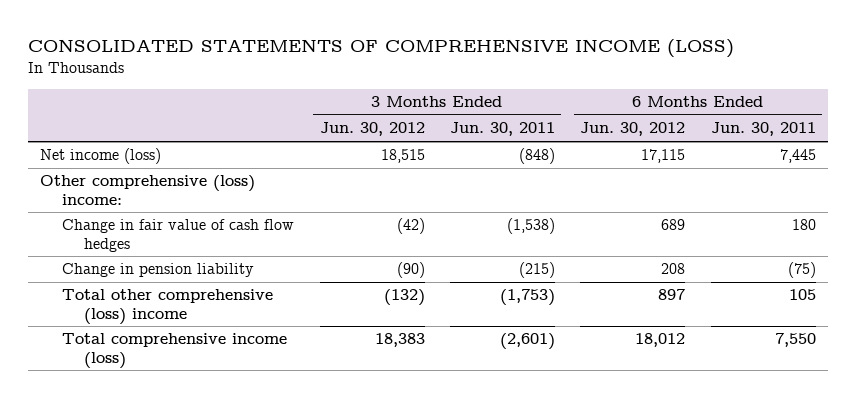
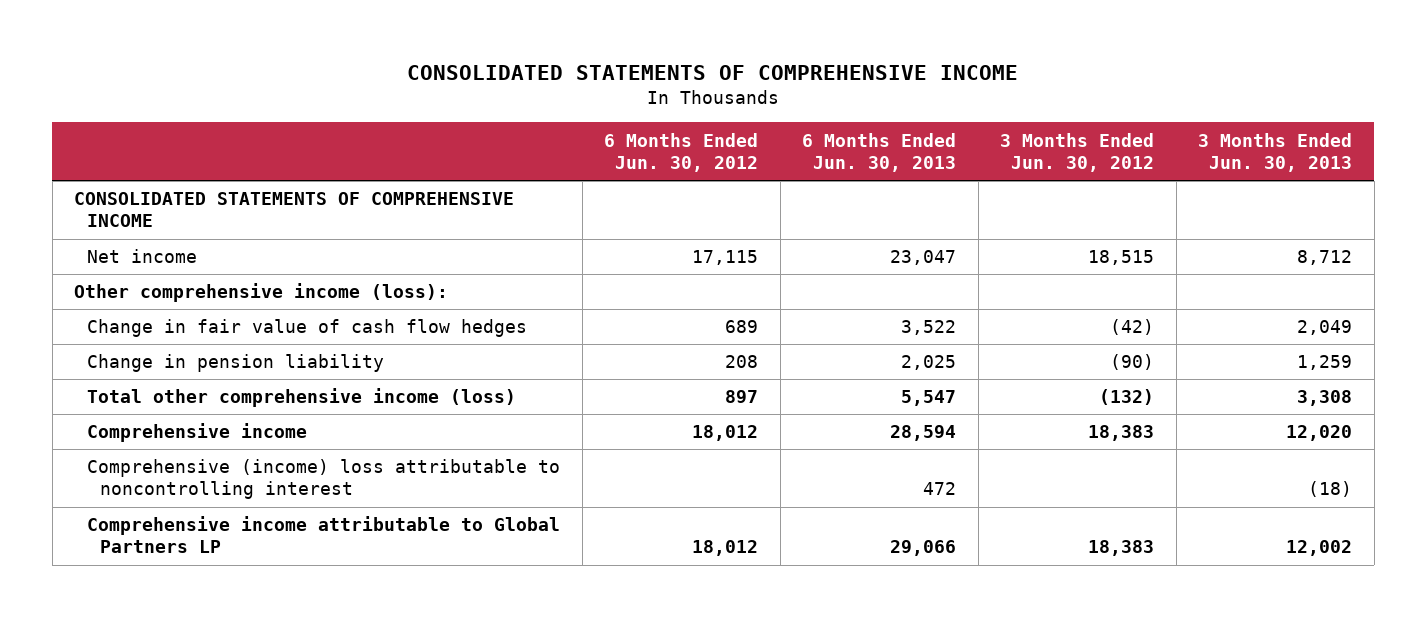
- CONSOLIDATED STATEMENTS OF COMPREHENSIVE INCOME (LOSS)
+ CONSOLIDATED STATEMENTS OF COMPREHENSIVE INCOME
- | 3 Months Ended Jun. 30, 2012 | 3 Months Ended Jun. 30, 2011 | 6 Months Ended Jun. 30, 2012 | 6 Months Ended Jun. 30, 2011
+ | 6 Months Ended Jun. 30, 2012 | 6 Months Ended Jun. 30, 2013 | 3 Months Ended Jun. 30, 2012 | 3 Months Ended Jun. 30, 2013
- Net income (loss) | 18,515 | (848) | 17,115 | 7,445
- Other comprehensive (loss) income:
+ CONSOLIDATED STATEMENTS OF COMPREHENSIVE INCOME
+ Net income | 17,115 | 23,047 | 18,515 | 8,712
+ Other comprehensive income (loss):
- Total other comprehensive (loss) income | (132) | (1,753) | 897 | 105
- Total comprehensive income (loss) | 18,383 | (2,601) | 18,012 | 7,550
+ Total other comprehensive income (loss) | 897 | 5,547 | (132) | 3,308
+ Comprehensive income | 18,012 | 28,594 | 18,383 | 12,020
+ Comprehensive (income) loss attributable to noncontrolling interest | | 472 | | (18)
+ Comprehensive income attributable to Global Partners LP | 18,012 | 29,066 | 18,383 | 12,002

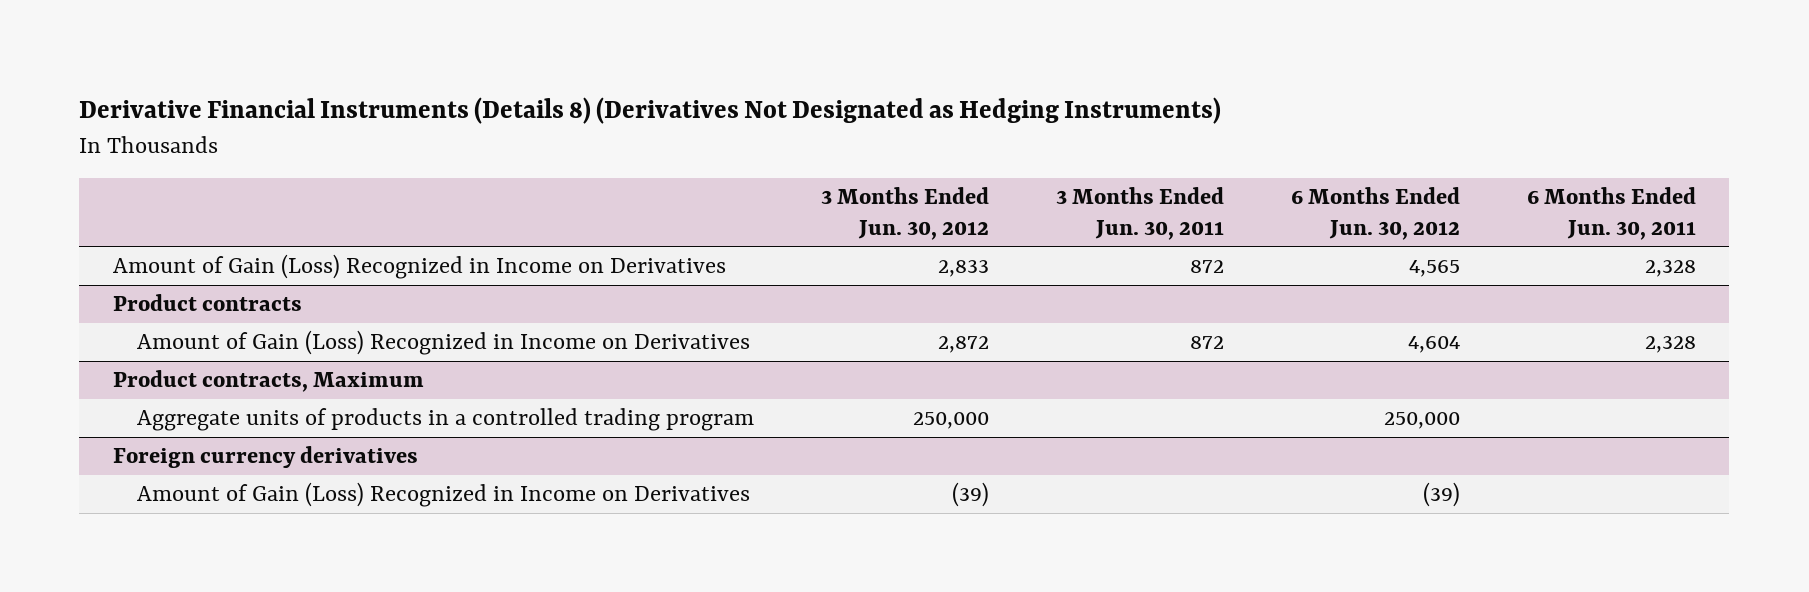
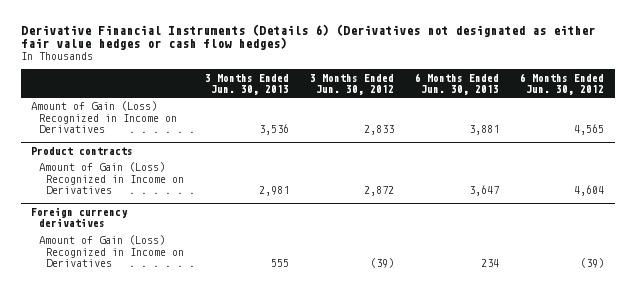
- Derivative Financial Instruments (Details 8) (Derivatives Not Designated as Hedging Instruments)
+ Derivative Financial Instruments (Details 6) (Derivatives not designated as either fair value hedges or cash flow hedges)
- | 3 Months Ended Jun. 30, 2012 | 3 Months Ended Jun. 30, 2011 | 6 Months Ended Jun. 30, 2012 | 6 Months Ended Jun. 30, 2011
+ | 3 Months Ended Jun. 30, 2013 | 3 Months Ended Jun. 30, 2012 | 6 Months Ended Jun. 30, 2013 | 6 Months Ended Jun. 30, 2012
- Product contracts, Maximum
- Aggregate units of products in a controlled trading program | 250,000 | | 250,000 |

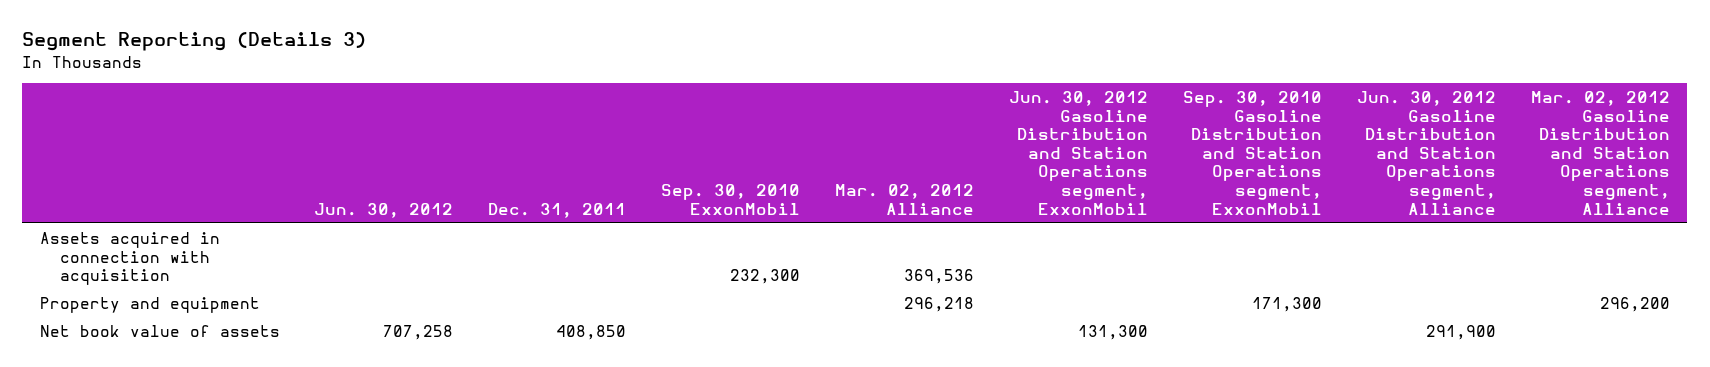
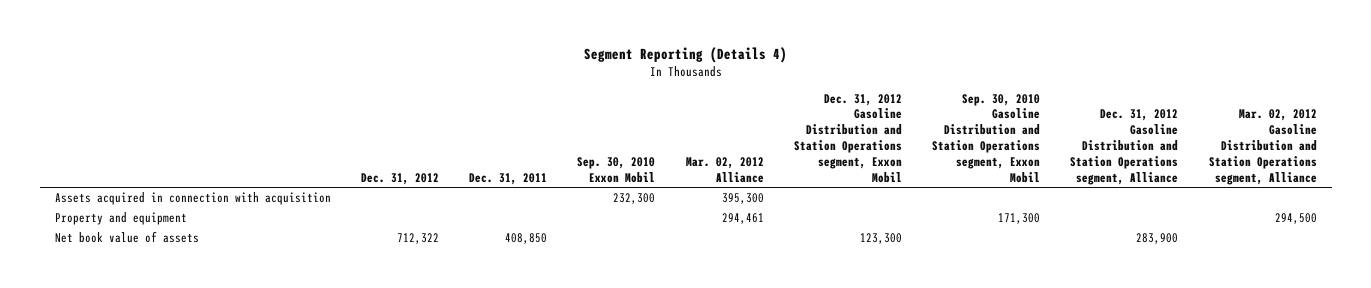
- Segment Reporting (Details 3)
+ Segment Reporting (Details 4)
- | Jun. 30, 2012 | Dec. 31, 2011 | Sep. 30, 2010 ExxonMobil | Mar. 02, 2012 Alliance | Jun. 30, 2012 Gasoline Distribution and Station Operations segment, ExxonMobil | Sep. 30, 2010 Gasoline Distribution and Station Operations segment, ExxonMobil | Jun. 30, 2012 Gasoline Distribution and Station Operations segment, Alliance | Mar. 02, 2012 Gasoline Distribution and Station Operations segment, Alliance
+ | Dec. 31, 2012 | Dec. 31, 2011 | Sep. 30, 2010 Exxon Mobil | Mar. 02, 2012 Alliance | Dec. 31, 2012 Gasoline Distribution and Station Operations segment, Exxon Mobil | Sep. 30, 2010 Gasoline Distribution and Station Operations segment, Exxon Mobil | Dec. 31, 2012 Gasoline Distribution and Station Operations segment, Alliance | Mar. 02, 2012 Gasoline Distribution and Station Operations segment, Alliance
- Assets acquired in connection with acquisition | | | 232,300 | 369,536 | | | |
- Property and equipment | | | | 296,218 | | 171,300 | | 296,200
+ Assets acquired in connection with acquisition | | | 232,300 | 395,300 | | | |
+ Property and equipment | | | | 294,461 | | 171,300 | | 294,500

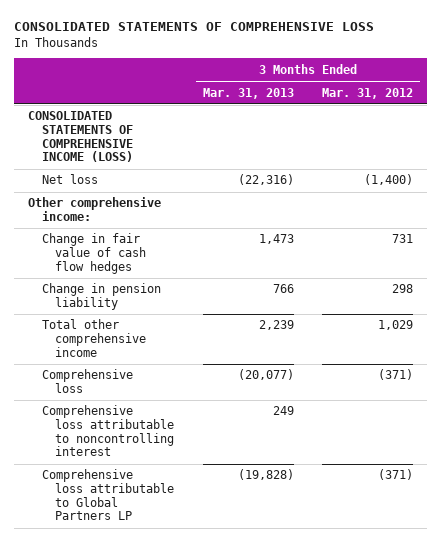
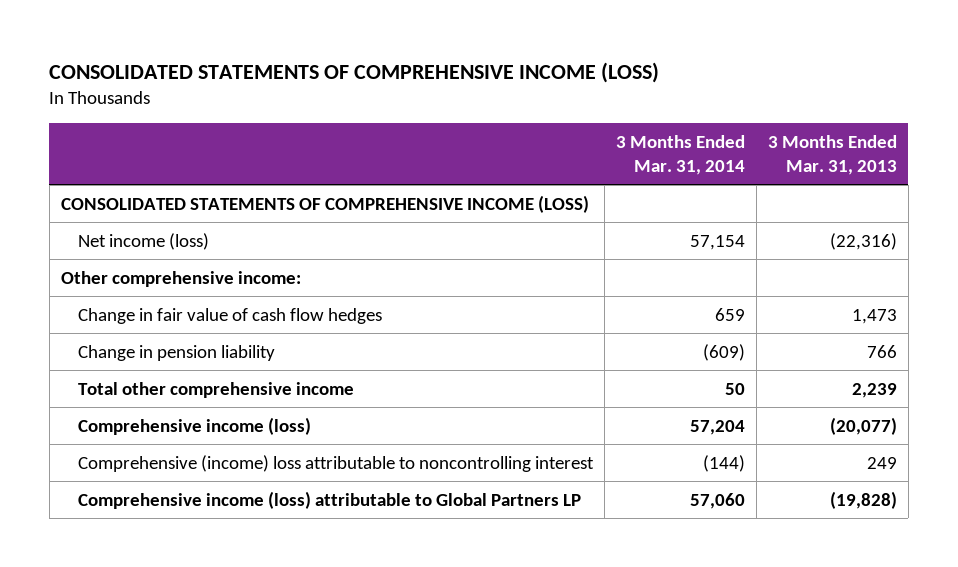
- CONSOLIDATED STATEMENTS OF COMPREHENSIVE LOSS
+ CONSOLIDATED STATEMENTS OF COMPREHENSIVE INCOME (LOSS)
- | 3 Months Ended Mar. 31, 2013 | 3 Months Ended Mar. 31, 2012
+ | 3 Months Ended Mar. 31, 2014 | 3 Months Ended Mar. 31, 2013
- Net loss | (22,316) | (1,400)
+ Net income (loss) | 57,154 | (22,316)
- Comprehensive loss | (20,077) | (371)
- Comprehensive loss attributable to noncontrolling interest | 249 |
- Comprehensive loss attributable to Global Partners LP | (19,828) | (371)
+ Comprehensive income (loss) | 57,204 | (20,077)
+ Comprehensive (income) loss attributable to noncontrolling interest | (144) | 249
+ Comprehensive income (loss) attributable to Global Partners LP | 57,060 | (19,828)

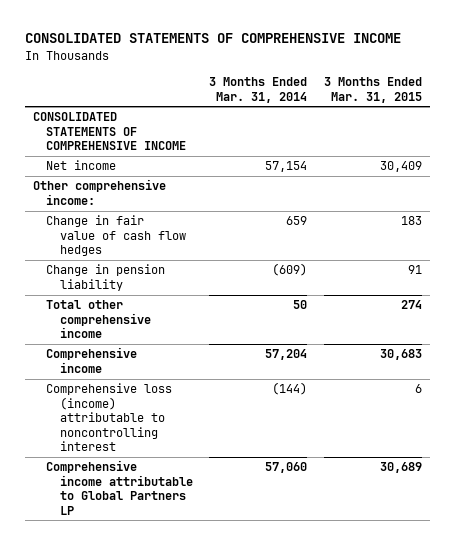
- CONSOLIDATED STATEMENTS OF COMPREHENSIVE INCOME (LOSS)
+ CONSOLIDATED STATEMENTS OF COMPREHENSIVE INCOME
- | 3 Months Ended Mar. 31, 2014 | 3 Months Ended Mar. 31, 2013
+ | 3 Months Ended Mar. 31, 2014 | 3 Months Ended Mar. 31, 2015
- CONSOLIDATED STATEMENTS OF COMPREHENSIVE INCOME (LOSS)
- Net income (loss) | 57,154 | (22,316)
+ CONSOLIDATED STATEMENTS OF COMPREHENSIVE INCOME
+ Net income | 57,154 | 30,409
- Comprehensive income (loss) | 57,204 | (20,077)
- Comprehensive (income) loss attributable to noncontrolling interest | (144) | 249
- Comprehensive income (loss) attributable to Global Partners LP | 57,060 | (19,828)
+ Comprehensive income | 57,204 | 30,683
+ Comprehensive loss (income) attributable to noncontrolling interest | (144) | 6
+ Comprehensive income attributable to Global Partners LP | 57,060 | 30,689

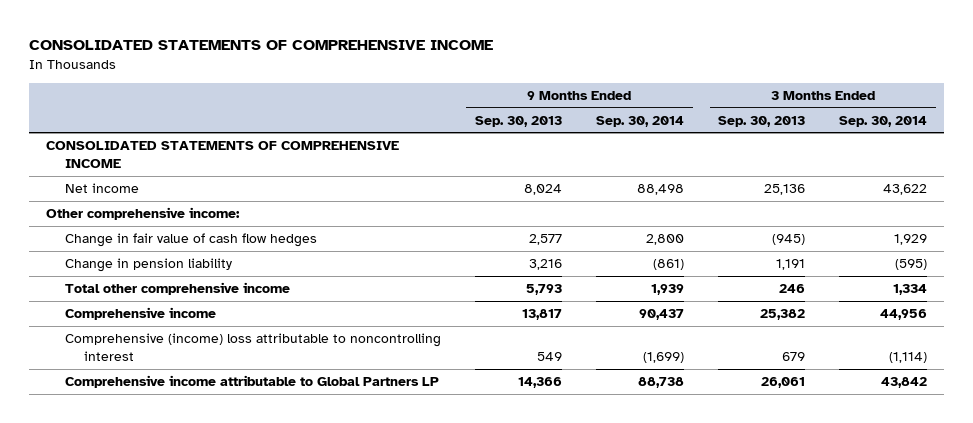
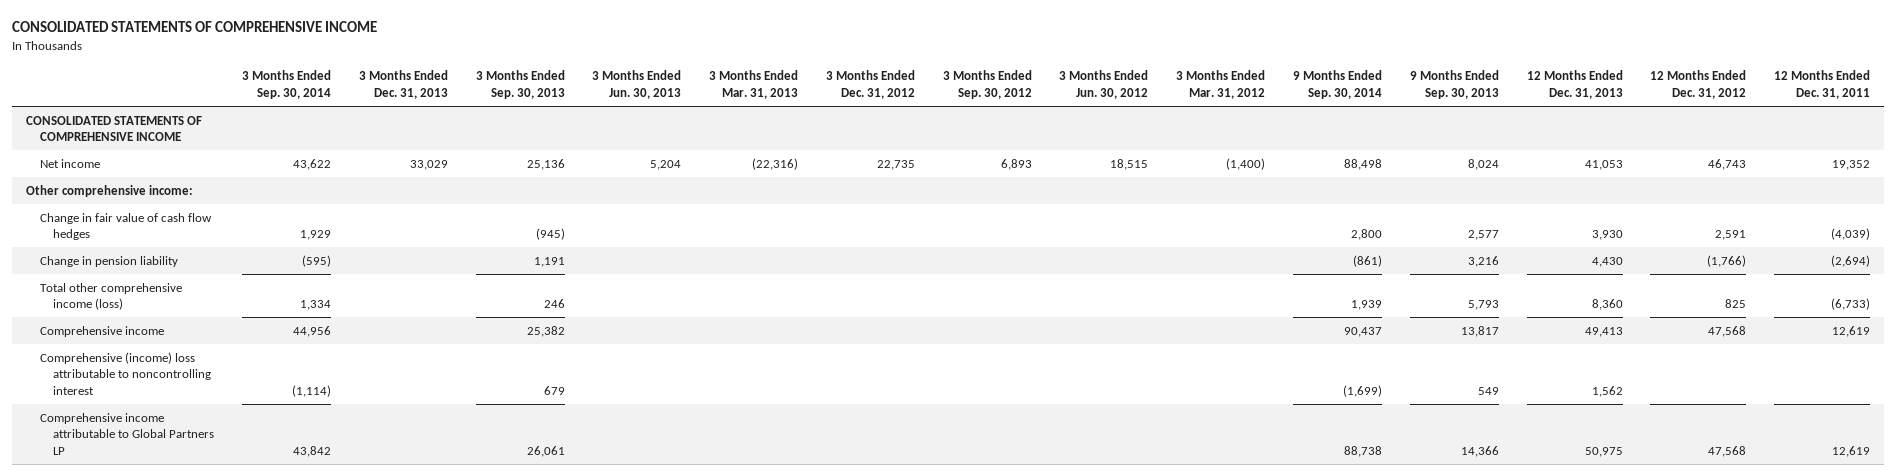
- | 9 Months Ended Sep. 30, 2013 | 9 Months Ended Sep. 30, 2014 | 3 Months Ended Sep. 30, 2013 | 3 Months Ended Sep. 30, 2014
+ | 3 Months Ended Sep. 30, 2014 | 3 Months Ended Dec. 31, 2013 | 3 Months Ended Sep. 30, 2013 | 3 Months Ended Jun. 30, 2013 | 3 Months Ended Mar. 31, 2013 | 3 Months Ended Dec. 31, 2012 | 3 Months Ended Sep. 30, 2012 | 3 Months Ended Jun. 30, 2012 | 3 Months Ended Mar. 31, 2012 | 9 Months Ended Sep. 30, 2014 | 9 Months Ended Sep. 30, 2013 | 12 Months Ended Dec. 31, 2013 | 12 Months Ended Dec. 31, 2012 | 12 Months Ended Dec. 31, 2011
- Total other comprehensive income | 5,793 | 1,939 | 246 | 1,334
+ Total other comprehensive income (loss) | 1,334 | | 246 | | | | | | | 1,939 | 5,793 | 8,360 | 825 | (6,733)

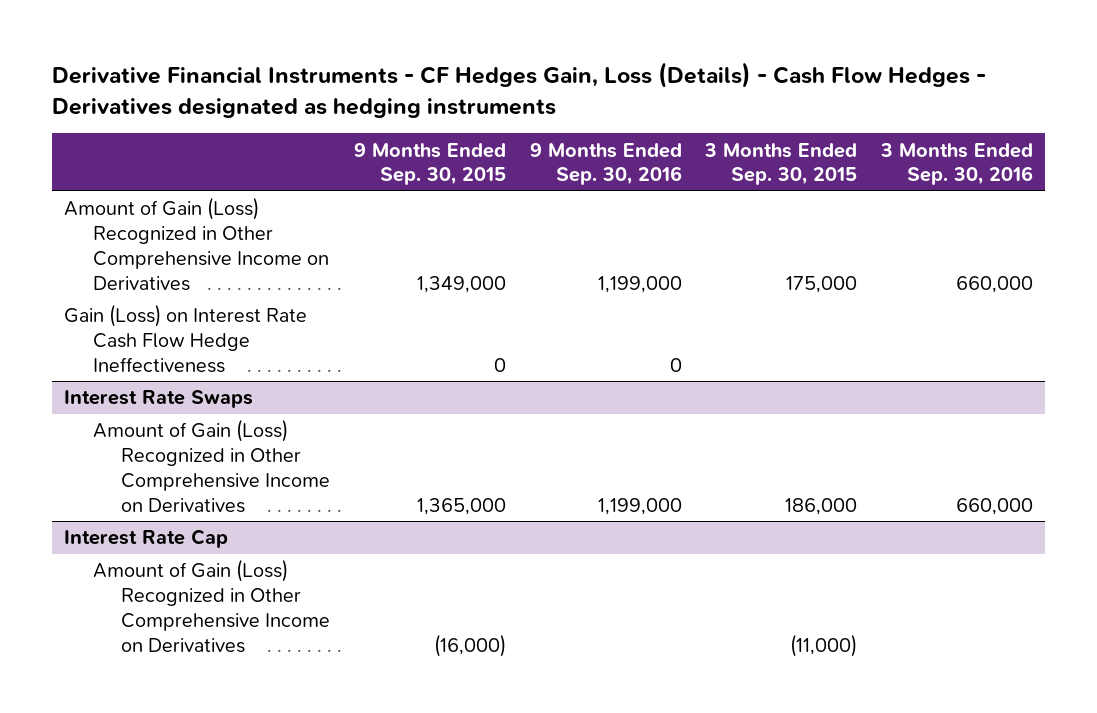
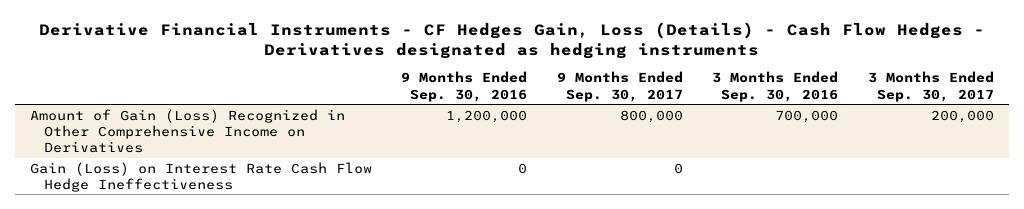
- | 9 Months Ended Sep. 30, 2015 | 9 Months Ended Sep. 30, 2016 | 3 Months Ended Sep. 30, 2015 | 3 Months Ended Sep. 30, 2016
+ | 9 Months Ended Sep. 30, 2016 | 9 Months Ended Sep. 30, 2017 | 3 Months Ended Sep. 30, 2016 | 3 Months Ended Sep. 30, 2017
- Amount of Gain (Loss) Recognized in Other Comprehensive Income on Derivatives | 1,349,000 | 1,199,000 | 175,000 | 660,000
+ Amount of Gain (Loss) Recognized in Other Comprehensive Income on Derivatives | 1,200,000 | 800,000 | 700,000 | 200,000
- Interest Rate Swaps
- Amount of Gain (Loss) Recognized in Other Comprehensive Income on Derivatives | 1,365,000 | 1,199,000 | 186,000 | 660,000
- Interest Rate Cap
- Amount of Gain (Loss) Recognized in Other Comprehensive Income on Derivatives | (16,000) | | (11,000) |

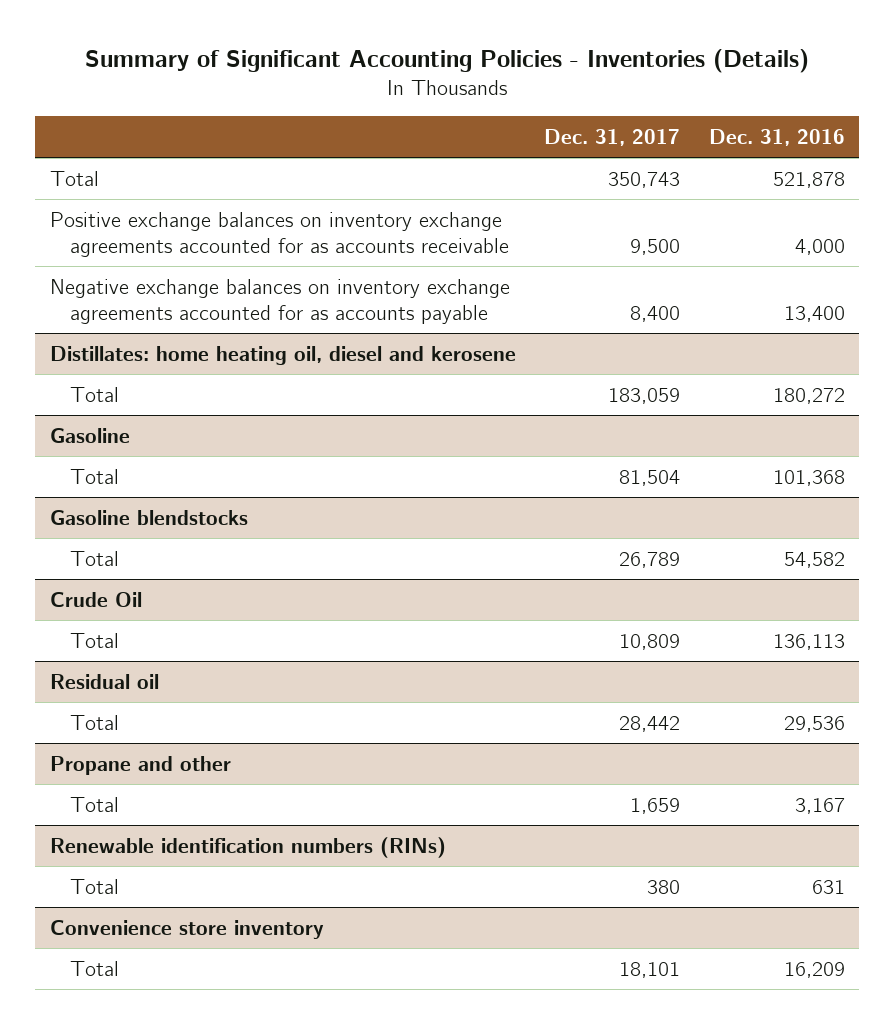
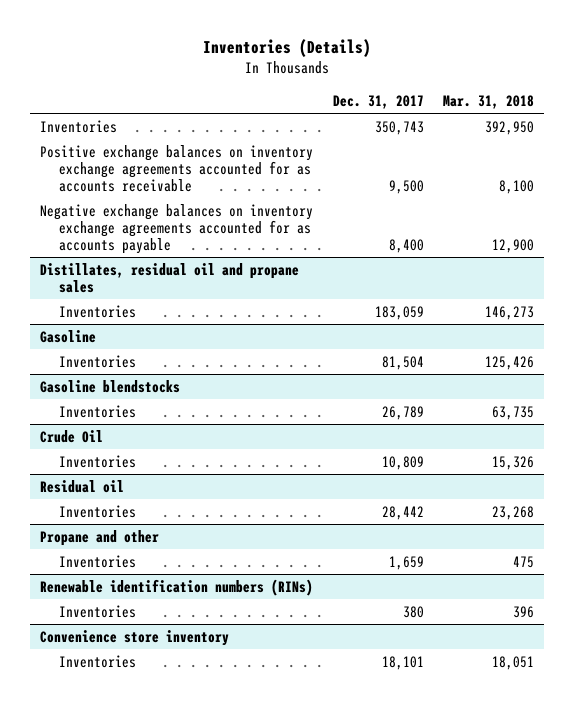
- Summary of Significant Accounting Policies - Inventories (Details)
+ Inventories (Details)
- | Dec. 31, 2017 | Dec. 31, 2016
+ | Dec. 31, 2017 | Mar. 31, 2018
- Total | 350,743 | 521,878
+ Inventories | 350,743 | 392,950
- Distillates: home heating oil, diesel and kerosene
- Total | 183,059 | 180,272
+ Distillates, residual oil and propane sales
+ Inventories | 183,059 | 146,273
@ Gasoline
- Total | 81,504 | 101,368
+ Inventories | 81,504 | 125,426
@ Gasoline blendstocks
- Total | 26,789 | 54,582
+ Inventories | 26,789 | 63,735
@ Crude Oil
- Total | 10,809 | 136,113
+ Inventories | 10,809 | 15,326
@ Residual oil
- Total | 28,442 | 29,536
+ Inventories | 28,442 | 23,268
@ Propane and other
- Total | 1,659 | 3,167
+ Inventories | 1,659 | 475
@ Renewable identification numbers (RINs)
- Total | 380 | 631
+ Inventories | 380 | 396
@ Convenience store inventory
- Total | 18,101 | 16,209
+ Inventories | 18,101 | 18,051

